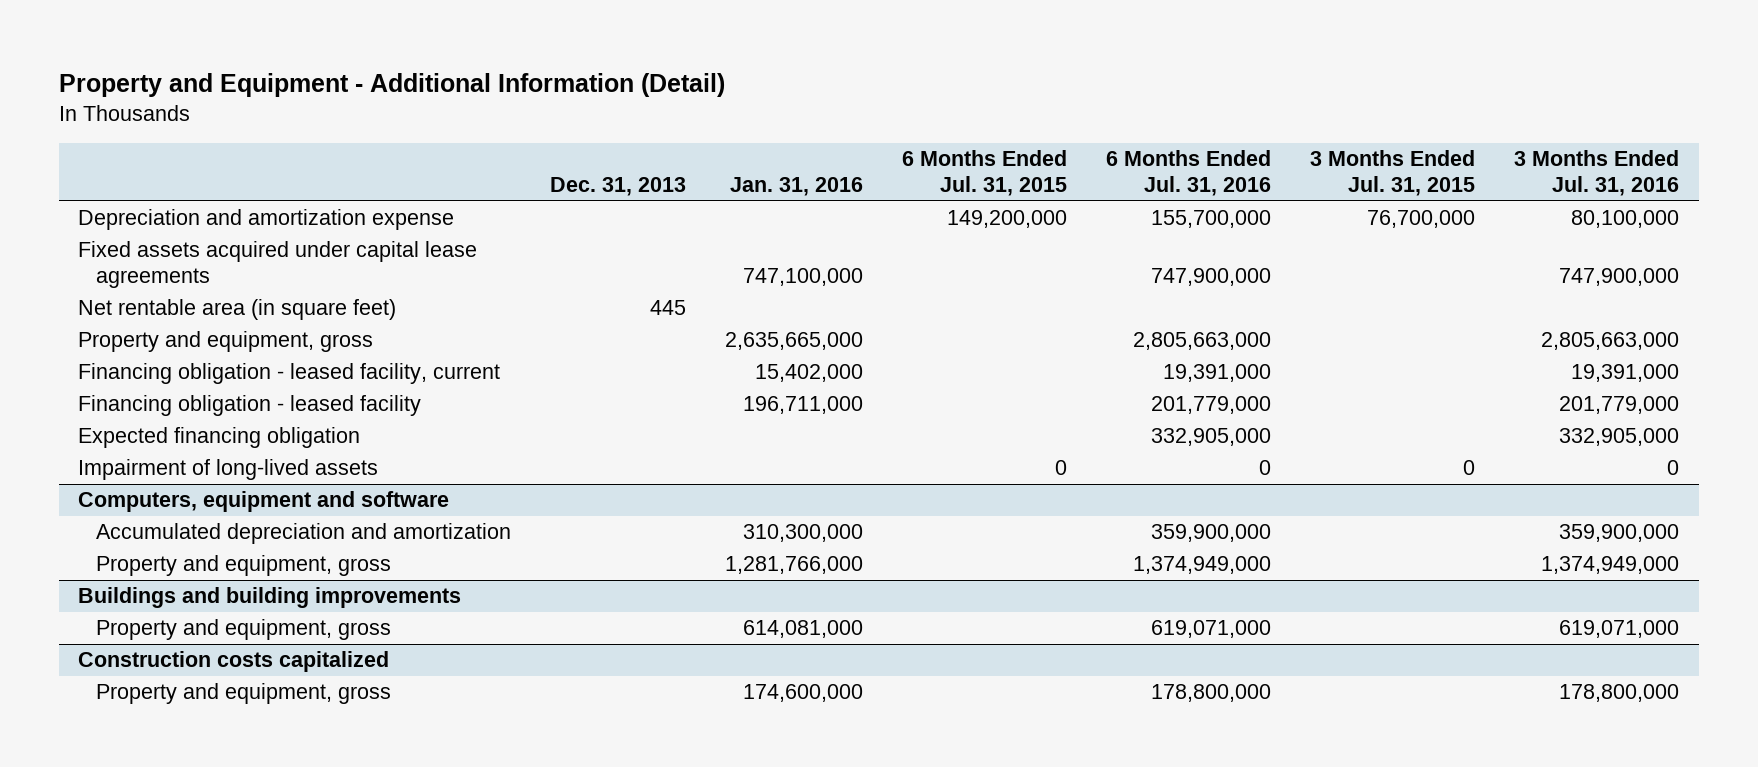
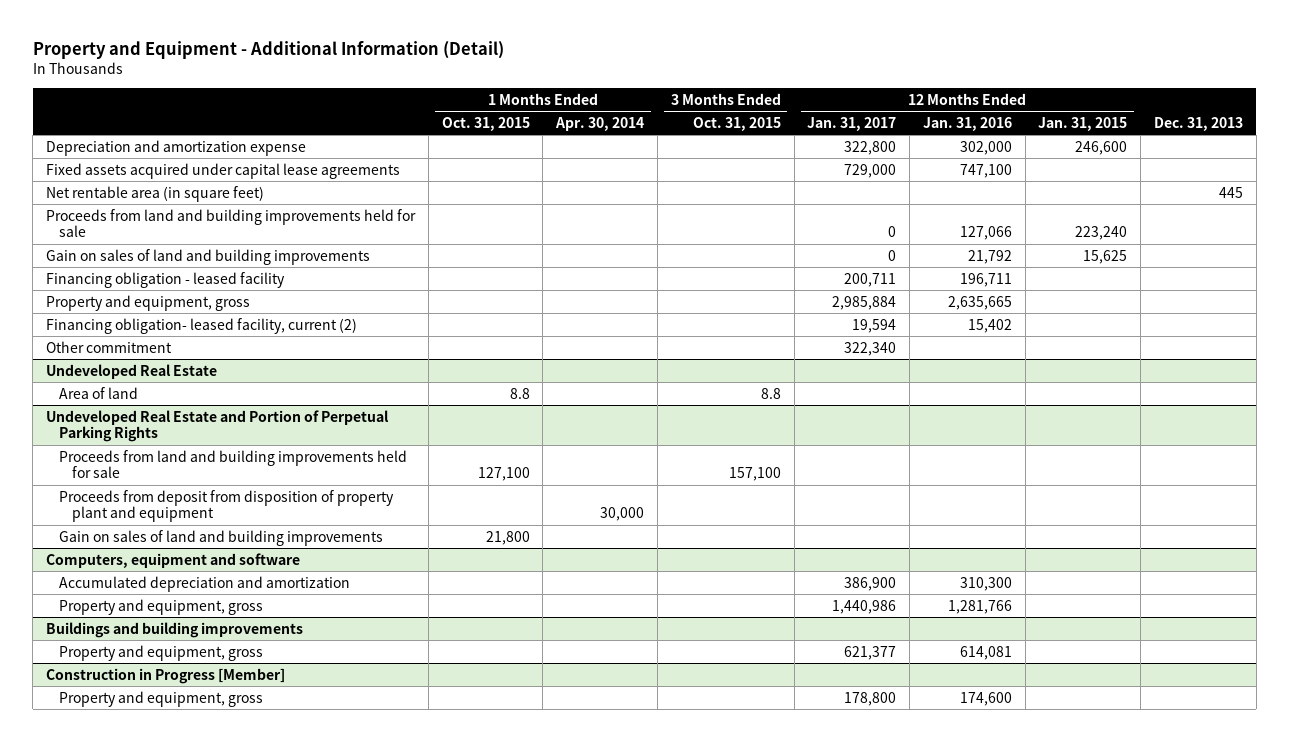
- | Dec. 31, 2013 | Jan. 31, 2016 | 6 Months Ended Jul. 31, 2015 | 6 Months Ended Jul. 31, 2016 | 3 Months Ended Jul. 31, 2015 | 3 Months Ended Jul. 31, 2016
+ | 1 Months Ended Oct. 31, 2015 | 1 Months Ended Apr. 30, 2014 | 3 Months Ended Oct. 31, 2015 | 12 Months Ended Jan. 31, 2017 | 12 Months Ended Jan. 31, 2016 | 12 Months Ended Jan. 31, 2015 | Dec. 31, 2013
- Financing obligation - leased facility, current | | 15,402,000 | | 19,391,000 | | 19,391,000
+ Proceeds from land and building improvements held for sale | | | | 0 | 127,066 | 223,240 |
+ Gain on sales of land and building improvements | | | | 0 | 21,792 | 15,625 |
- Expected financing obligation | | | | 332,905,000 | | 332,905,000
- Impairment of long-lived assets | | | 0 | 0 | 0 | 0
moved down: Property and equipment, gross | | | | 2,985,884 | 2,635,665 | |
+ Financing obligation- leased facility, current (2) | | | | 19,594 | 15,402 | |
+ Other commitment | | | | 322,340 | | |
+ Undeveloped Real Estate
+ Area of land | 8.8 | | 8.8 | | | |
+ Undeveloped Real Estate and Portion of Perpetual Parking Rights
+ Proceeds from land and building improvements held for sale | 127,100 | | 157,100 | | | |
+ Proceeds from deposit from disposition of property plant and equipment | | 30,000 | | | | |
+ Gain on sales of land and building improvements | 21,800 | | | | | |
- Construction costs capitalized
+ Construction in Progress [Member]

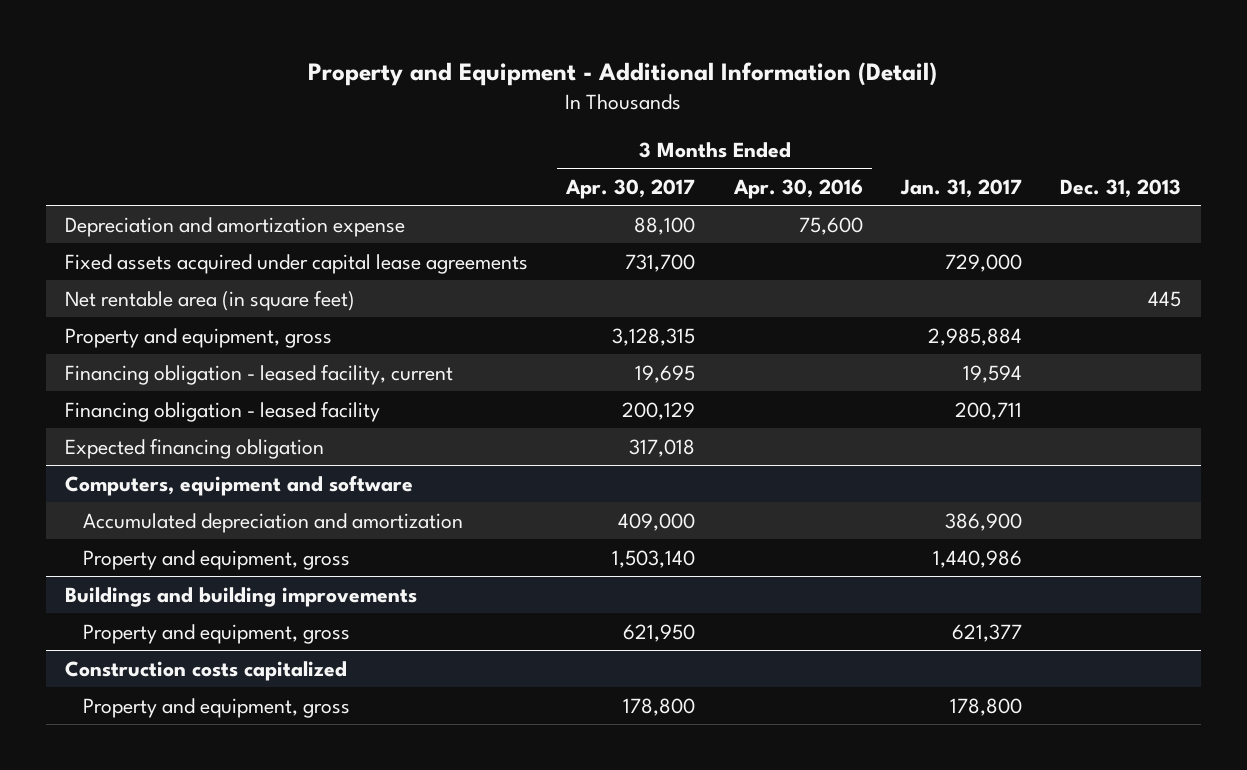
- | 1 Months Ended Oct. 31, 2015 | 1 Months Ended Apr. 30, 2014 | 3 Months Ended Oct. 31, 2015 | 12 Months Ended Jan. 31, 2017 | 12 Months Ended Jan. 31, 2016 | 12 Months Ended Jan. 31, 2015 | Dec. 31, 2013
+ | 3 Months Ended Apr. 30, 2017 | 3 Months Ended Apr. 30, 2016 | Jan. 31, 2017 | Dec. 31, 2013
- Proceeds from land and building improvements held for sale | | | | 0 | 127,066 | 223,240 |
- Gain on sales of land and building improvements | | | | 0 | 21,792 | 15,625 |
- Financing obligation- leased facility, current (2) | | | | 19,594 | 15,402 | |
- Other commitment | | | | 322,340 | | |
- Undeveloped Real Estate
- Area of land | 8.8 | | 8.8 | | | |
- Undeveloped Real Estate and Portion of Perpetual Parking Rights
- Proceeds from land and building improvements held for sale | 127,100 | | 157,100 | | | |
- Proceeds from deposit from disposition of property plant and equipment | | 30,000 | | | | |
- Gain on sales of land and building improvements | 21,800 | | | | | |
+ Financing obligation - leased facility, current | 19,695 | | 19,594 |
moved down: Financing obligation - leased facility | 200,129 | | 200,711 |
+ Expected financing obligation | 317,018 | | |
- Construction in Progress [Member]
+ Construction costs capitalized

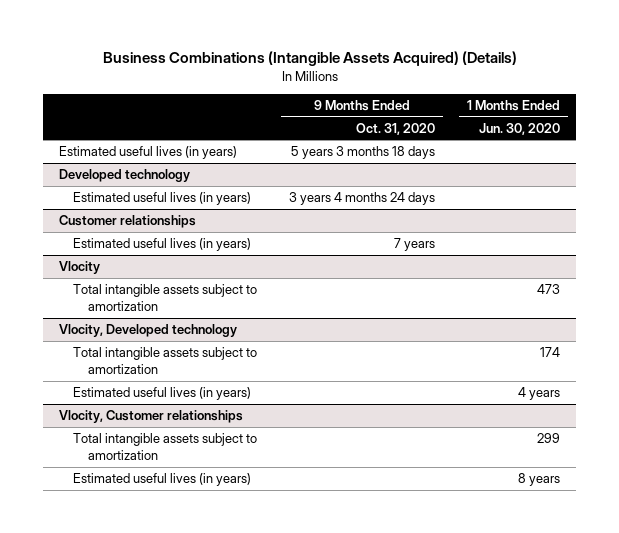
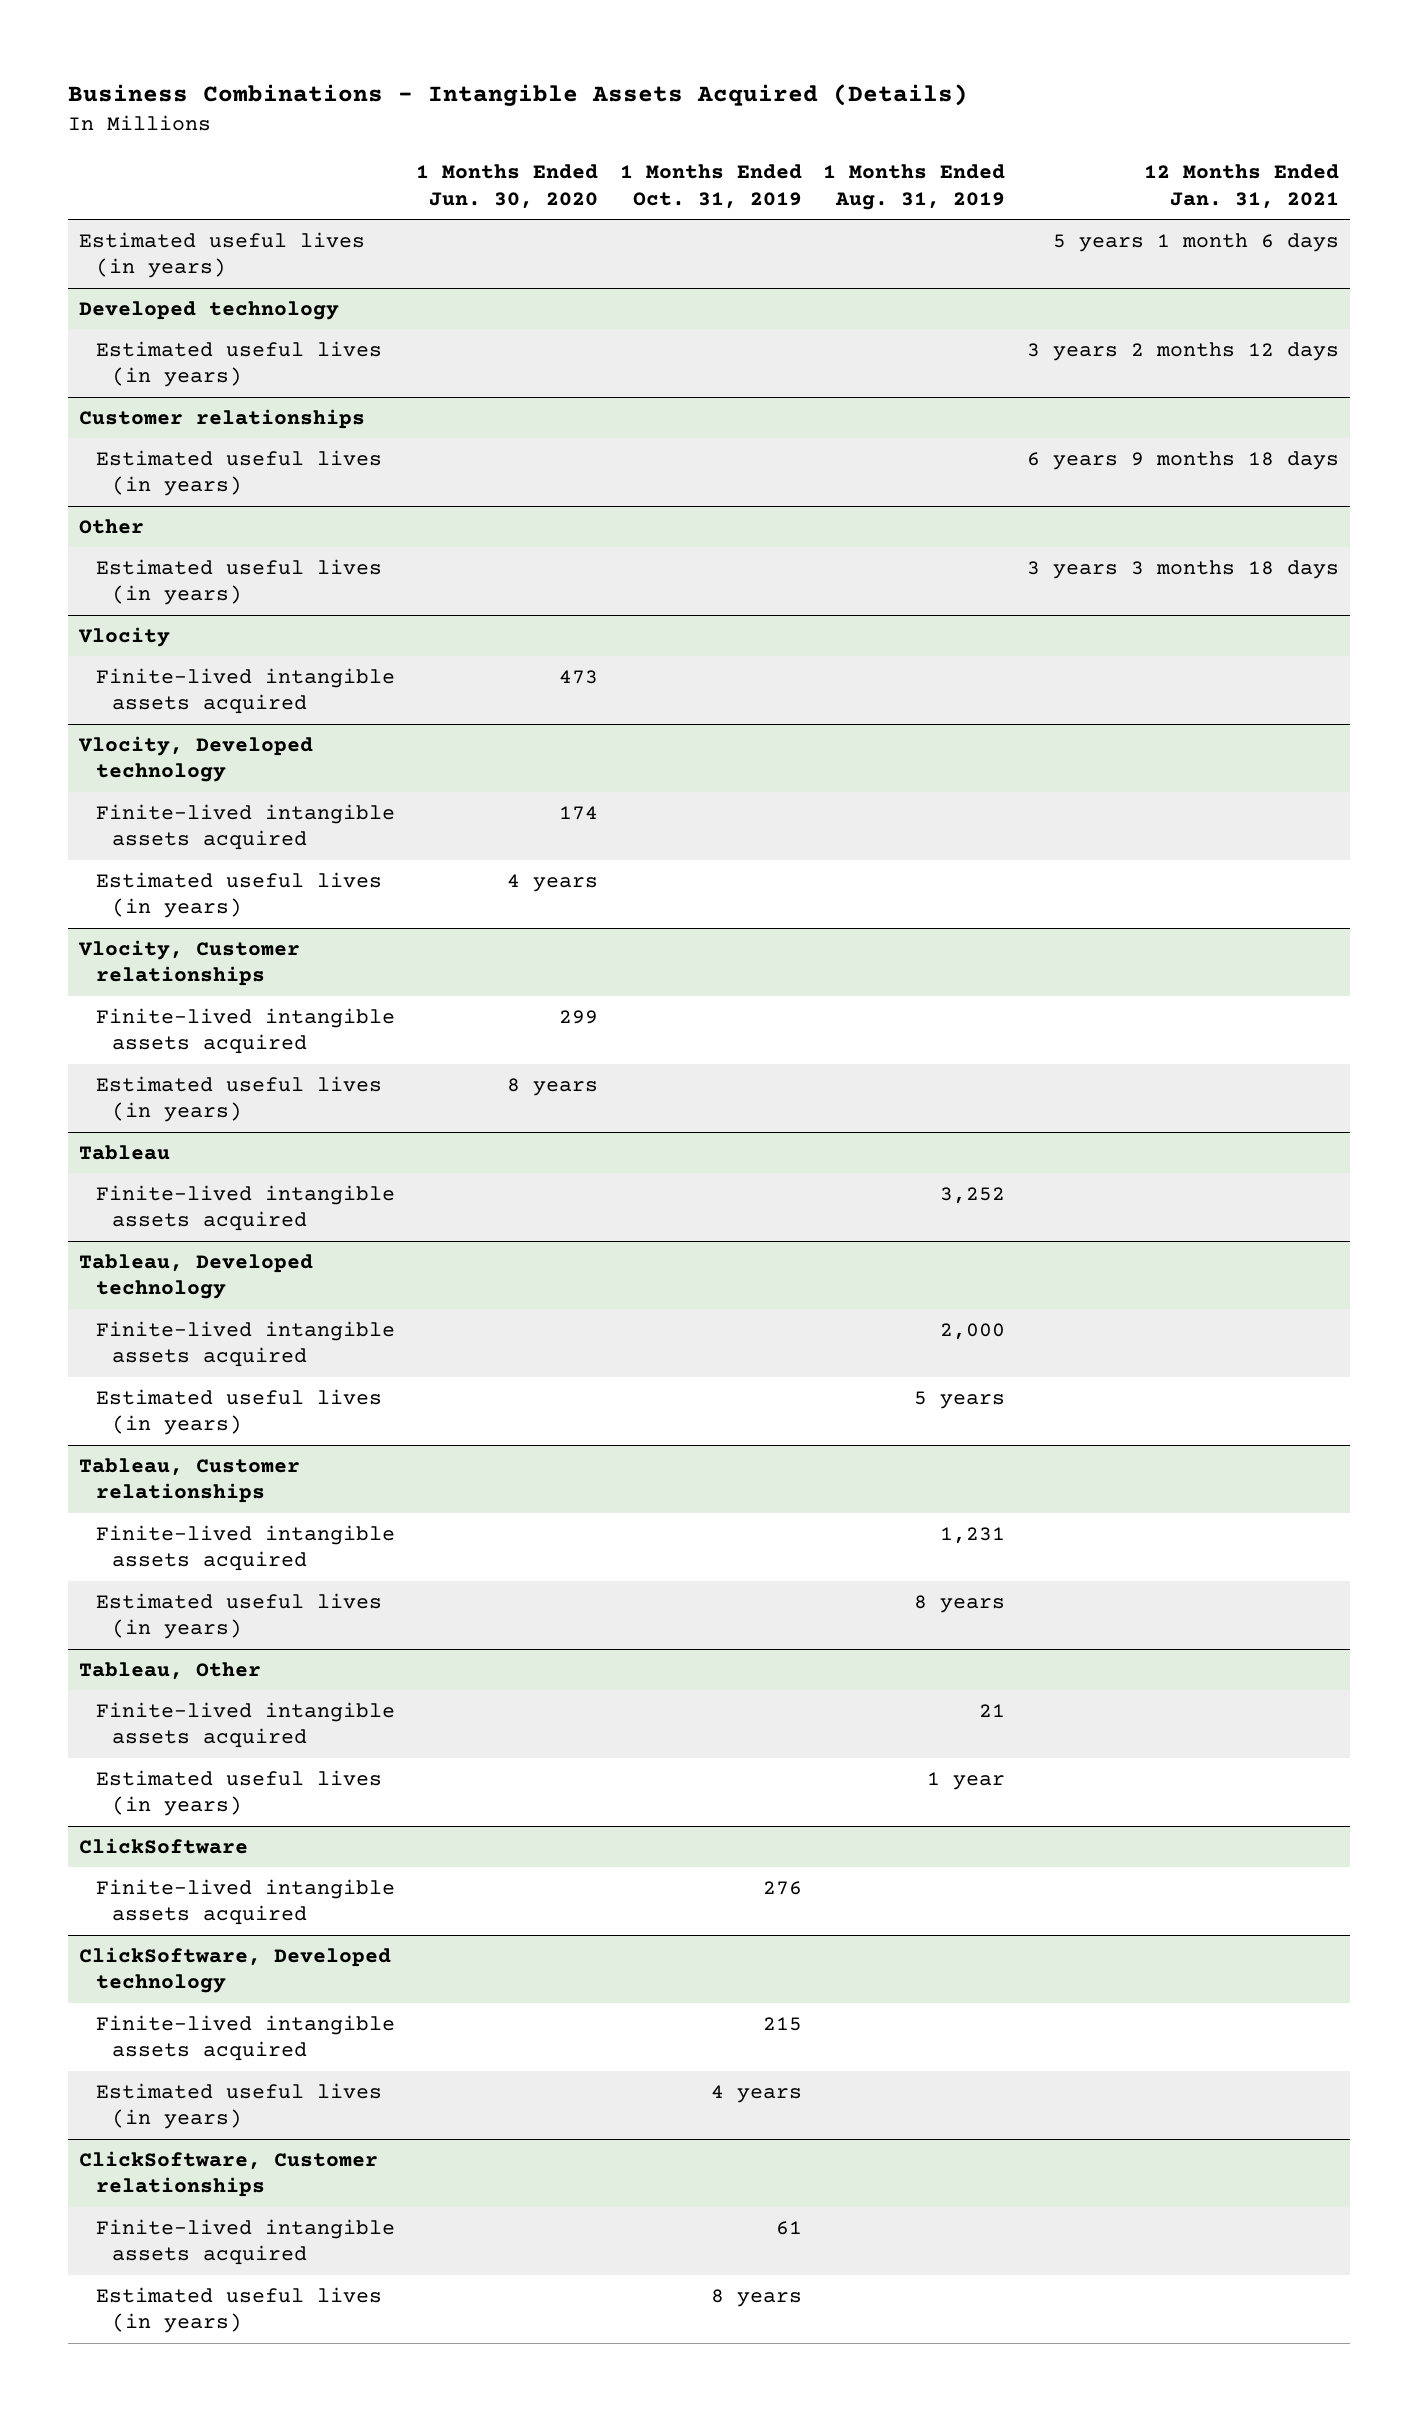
- Business Combinations (Intangible Assets Acquired) (Details)
+ Business Combinations - Intangible Assets Acquired (Details)
- | 9 Months Ended Oct. 31, 2020 | 1 Months Ended Jun. 30, 2020
+ | 1 Months Ended Jun. 30, 2020 | 1 Months Ended Oct. 31, 2019 | 1 Months Ended Aug. 31, 2019 | 12 Months Ended Jan. 31, 2021
+ Other
+ Estimated useful lives (in years) | | | | 3 years 3 months 18 days
@ Vlocity
- Total intangible assets subject to amortization | | 473
+ Finite-lived intangible assets acquired | 473 | | |
@ Vlocity, Developed technology
- Total intangible assets subject to amortization | | 174
+ Finite-lived intangible assets acquired | 174 | | |
@ Vlocity, Customer relationships
- Total intangible assets subject to amortization | | 299
+ Finite-lived intangible assets acquired | 299 | | |
+ Tableau
+ Finite-lived intangible assets acquired | | | 3,252 |
+ Tableau, Developed technology
+ Finite-lived intangible assets acquired | | | 2,000 |
+ Estimated useful lives (in years) | | | 5 years |
+ Tableau, Customer relationships
+ Finite-lived intangible assets acquired | | | 1,231 |
+ Estimated useful lives (in years) | | | 8 years |
+ Tableau, Other
+ Finite-lived intangible assets acquired | | | 21 |
+ Estimated useful lives (in years) | | | 1 year |
+ ClickSoftware
+ Finite-lived intangible assets acquired | | 276 | |
+ ClickSoftware, Developed technology
+ Finite-lived intangible assets acquired | | 215 | |
+ Estimated useful lives (in years) | | 4 years | |
+ ClickSoftware, Customer relationships
+ Finite-lived intangible assets acquired | | 61 | |
+ Estimated useful lives (in years) | | 8 years | |

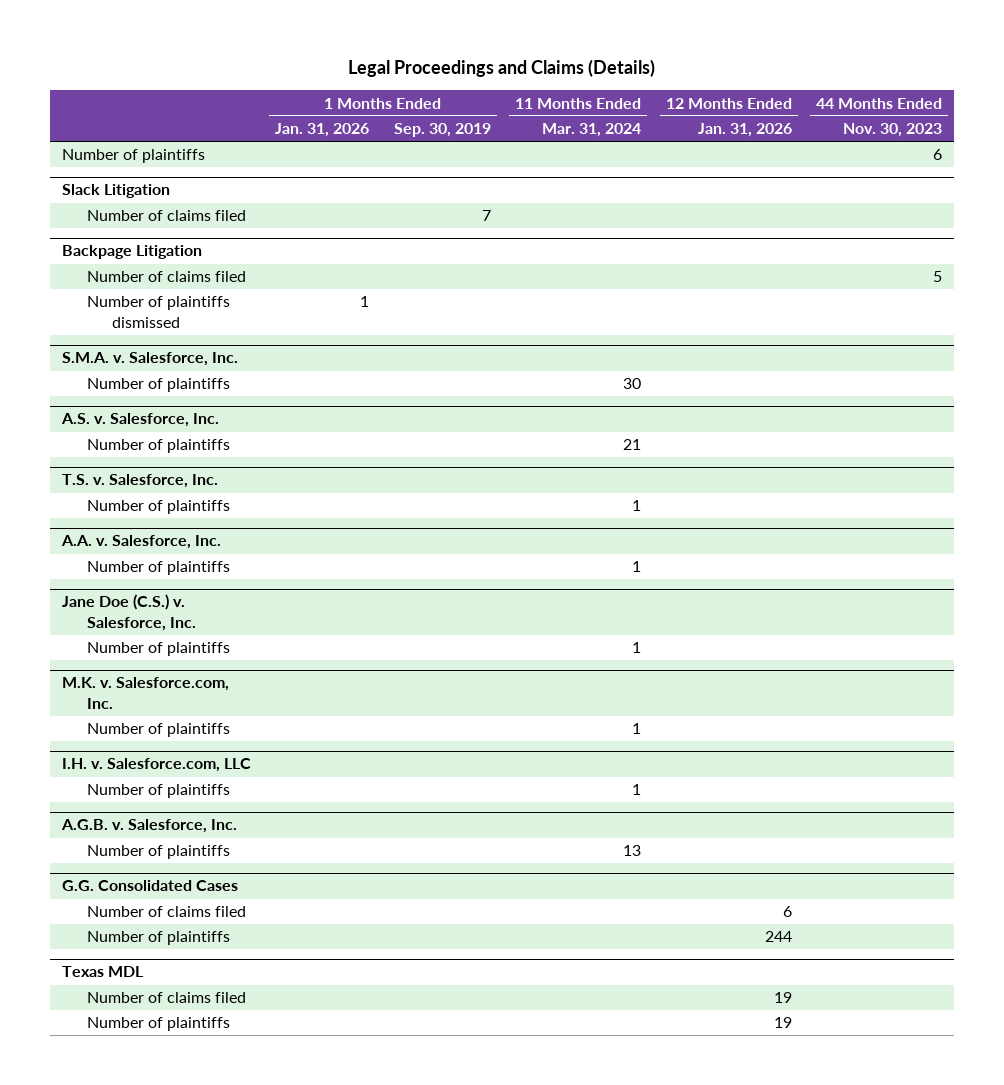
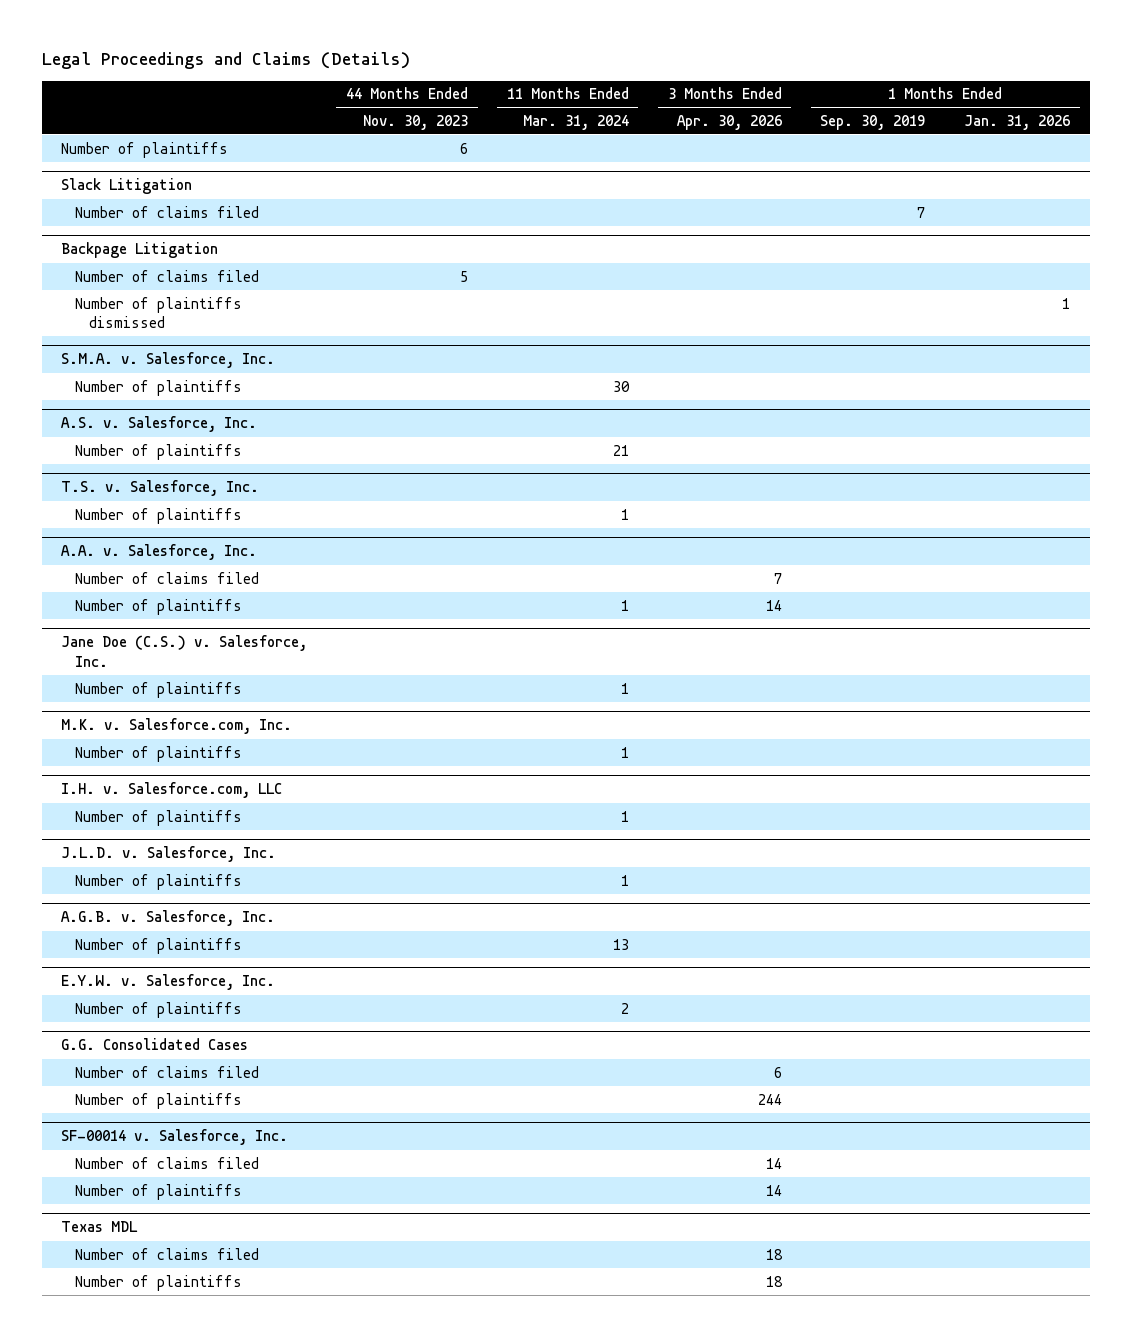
- | 1 Months Ended Jan. 31, 2026 | 1 Months Ended Sep. 30, 2019 | 11 Months Ended Mar. 31, 2024 | 12 Months Ended Jan. 31, 2026 | 44 Months Ended Nov. 30, 2023
+ | 44 Months Ended Nov. 30, 2023 | 11 Months Ended Mar. 31, 2024 | 3 Months Ended Apr. 30, 2026 | 1 Months Ended Sep. 30, 2019 | 1 Months Ended Jan. 31, 2026
@ A.A. v. Salesforce, Inc.
+ Number of claims filed | | | 7 | |
+ J.L.D. v. Salesforce, Inc.
+ Number of plaintiffs | | 1 | | |
+ E.Y.W. v. Salesforce, Inc.
+ Number of plaintiffs | | 2 | | |
+ SF-00014 v. Salesforce, Inc.
+ Number of claims filed | | | 14 | |
+ Number of plaintiffs | | | 14 | |

